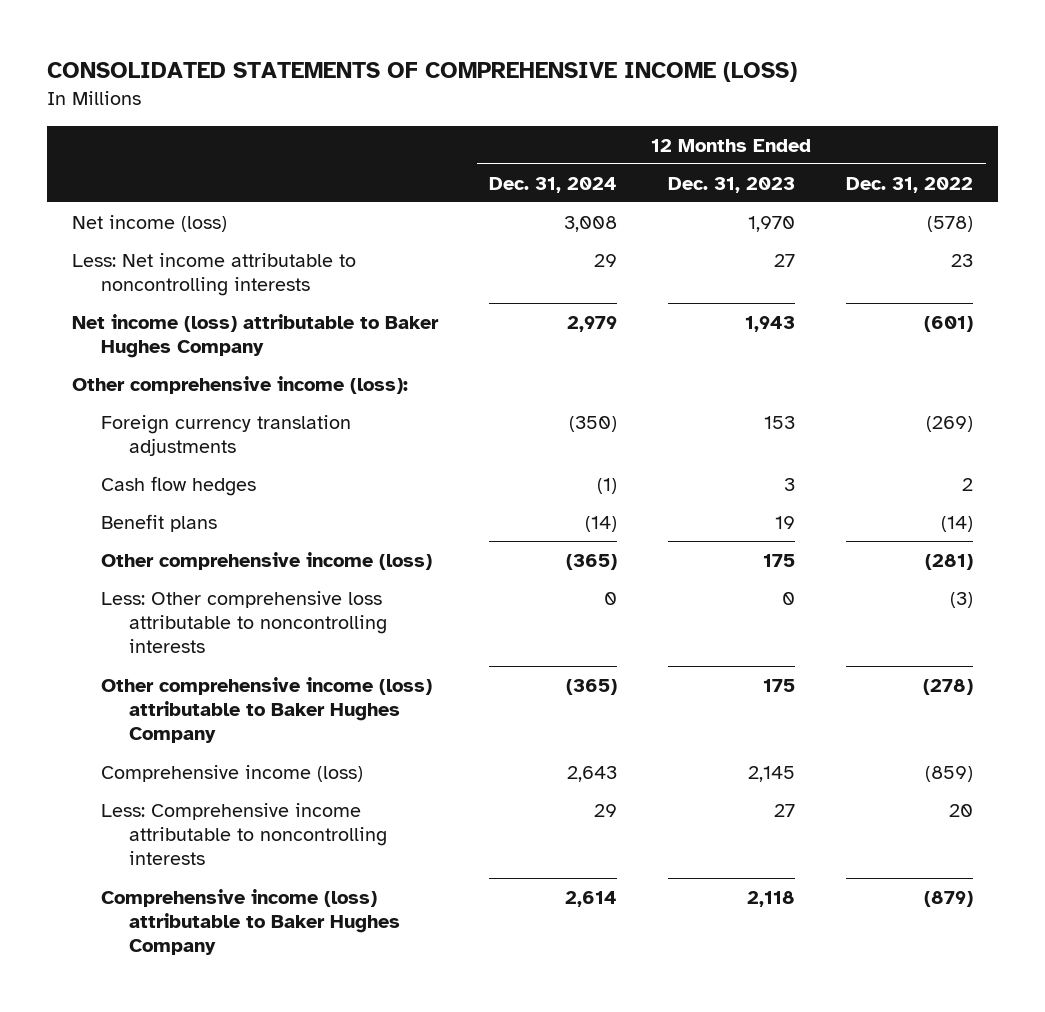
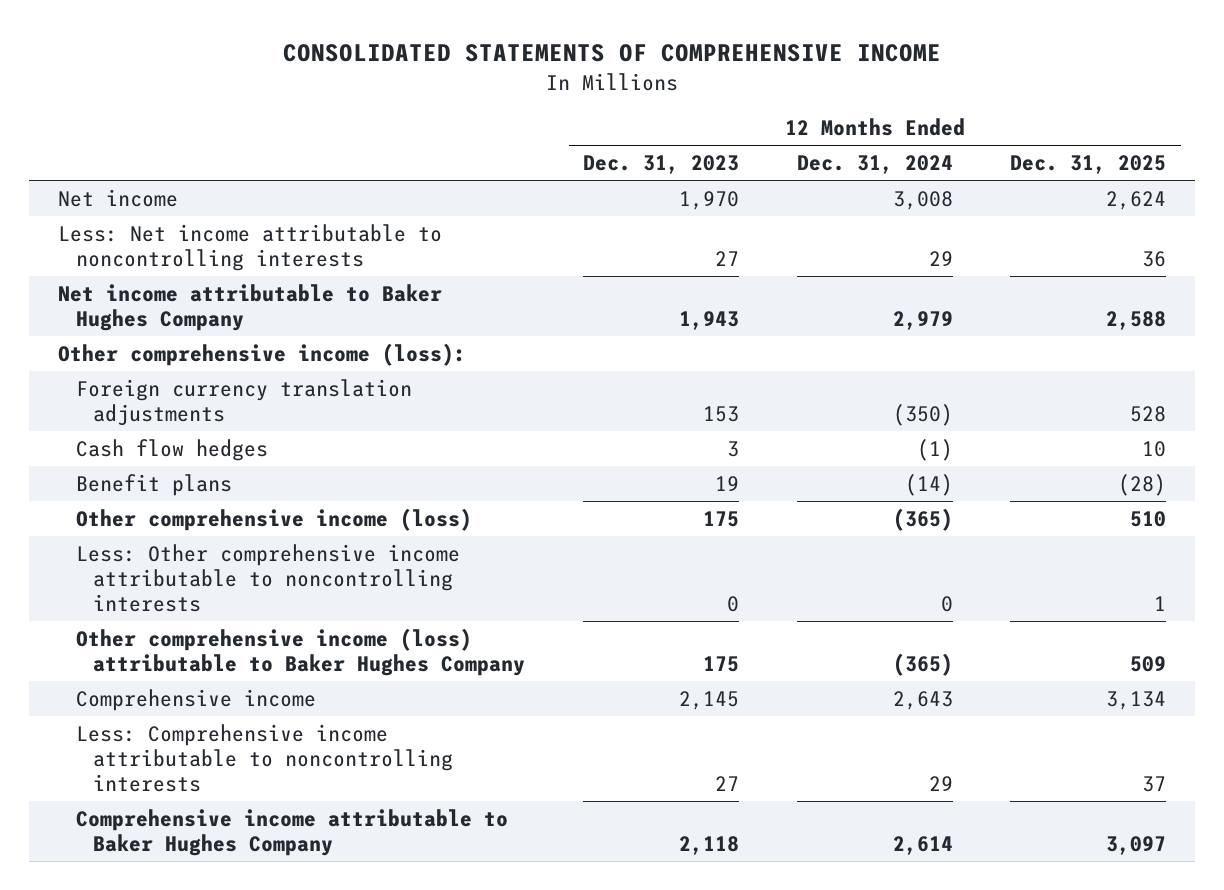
- CONSOLIDATED STATEMENTS OF COMPREHENSIVE INCOME (LOSS)
+ CONSOLIDATED STATEMENTS OF COMPREHENSIVE INCOME
- | 12 Months Ended Dec. 31, 2024 | 12 Months Ended Dec. 31, 2023 | 12 Months Ended Dec. 31, 2022
+ | 12 Months Ended Dec. 31, 2023 | 12 Months Ended Dec. 31, 2024 | 12 Months Ended Dec. 31, 2025
- Net income (loss) | 3,008 | 1,970 | (578)
+ Net income | 1,970 | 3,008 | 2,624
- Net income (loss) attributable to Baker Hughes Company | 2,979 | 1,943 | (601)
+ Net income attributable to Baker Hughes Company | 1,943 | 2,979 | 2,588
- Less: Other comprehensive loss attributable to noncontrolling interests | 0 | 0 | (3)
+ Less: Other comprehensive income attributable to noncontrolling interests | 0 | 0 | 1
- Comprehensive income (loss) | 2,643 | 2,145 | (859)
+ Comprehensive income | 2,145 | 2,643 | 3,134
- Comprehensive income (loss) attributable to Baker Hughes Company | 2,614 | 2,118 | (879)
+ Comprehensive income attributable to Baker Hughes Company | 2,118 | 2,614 | 3,097

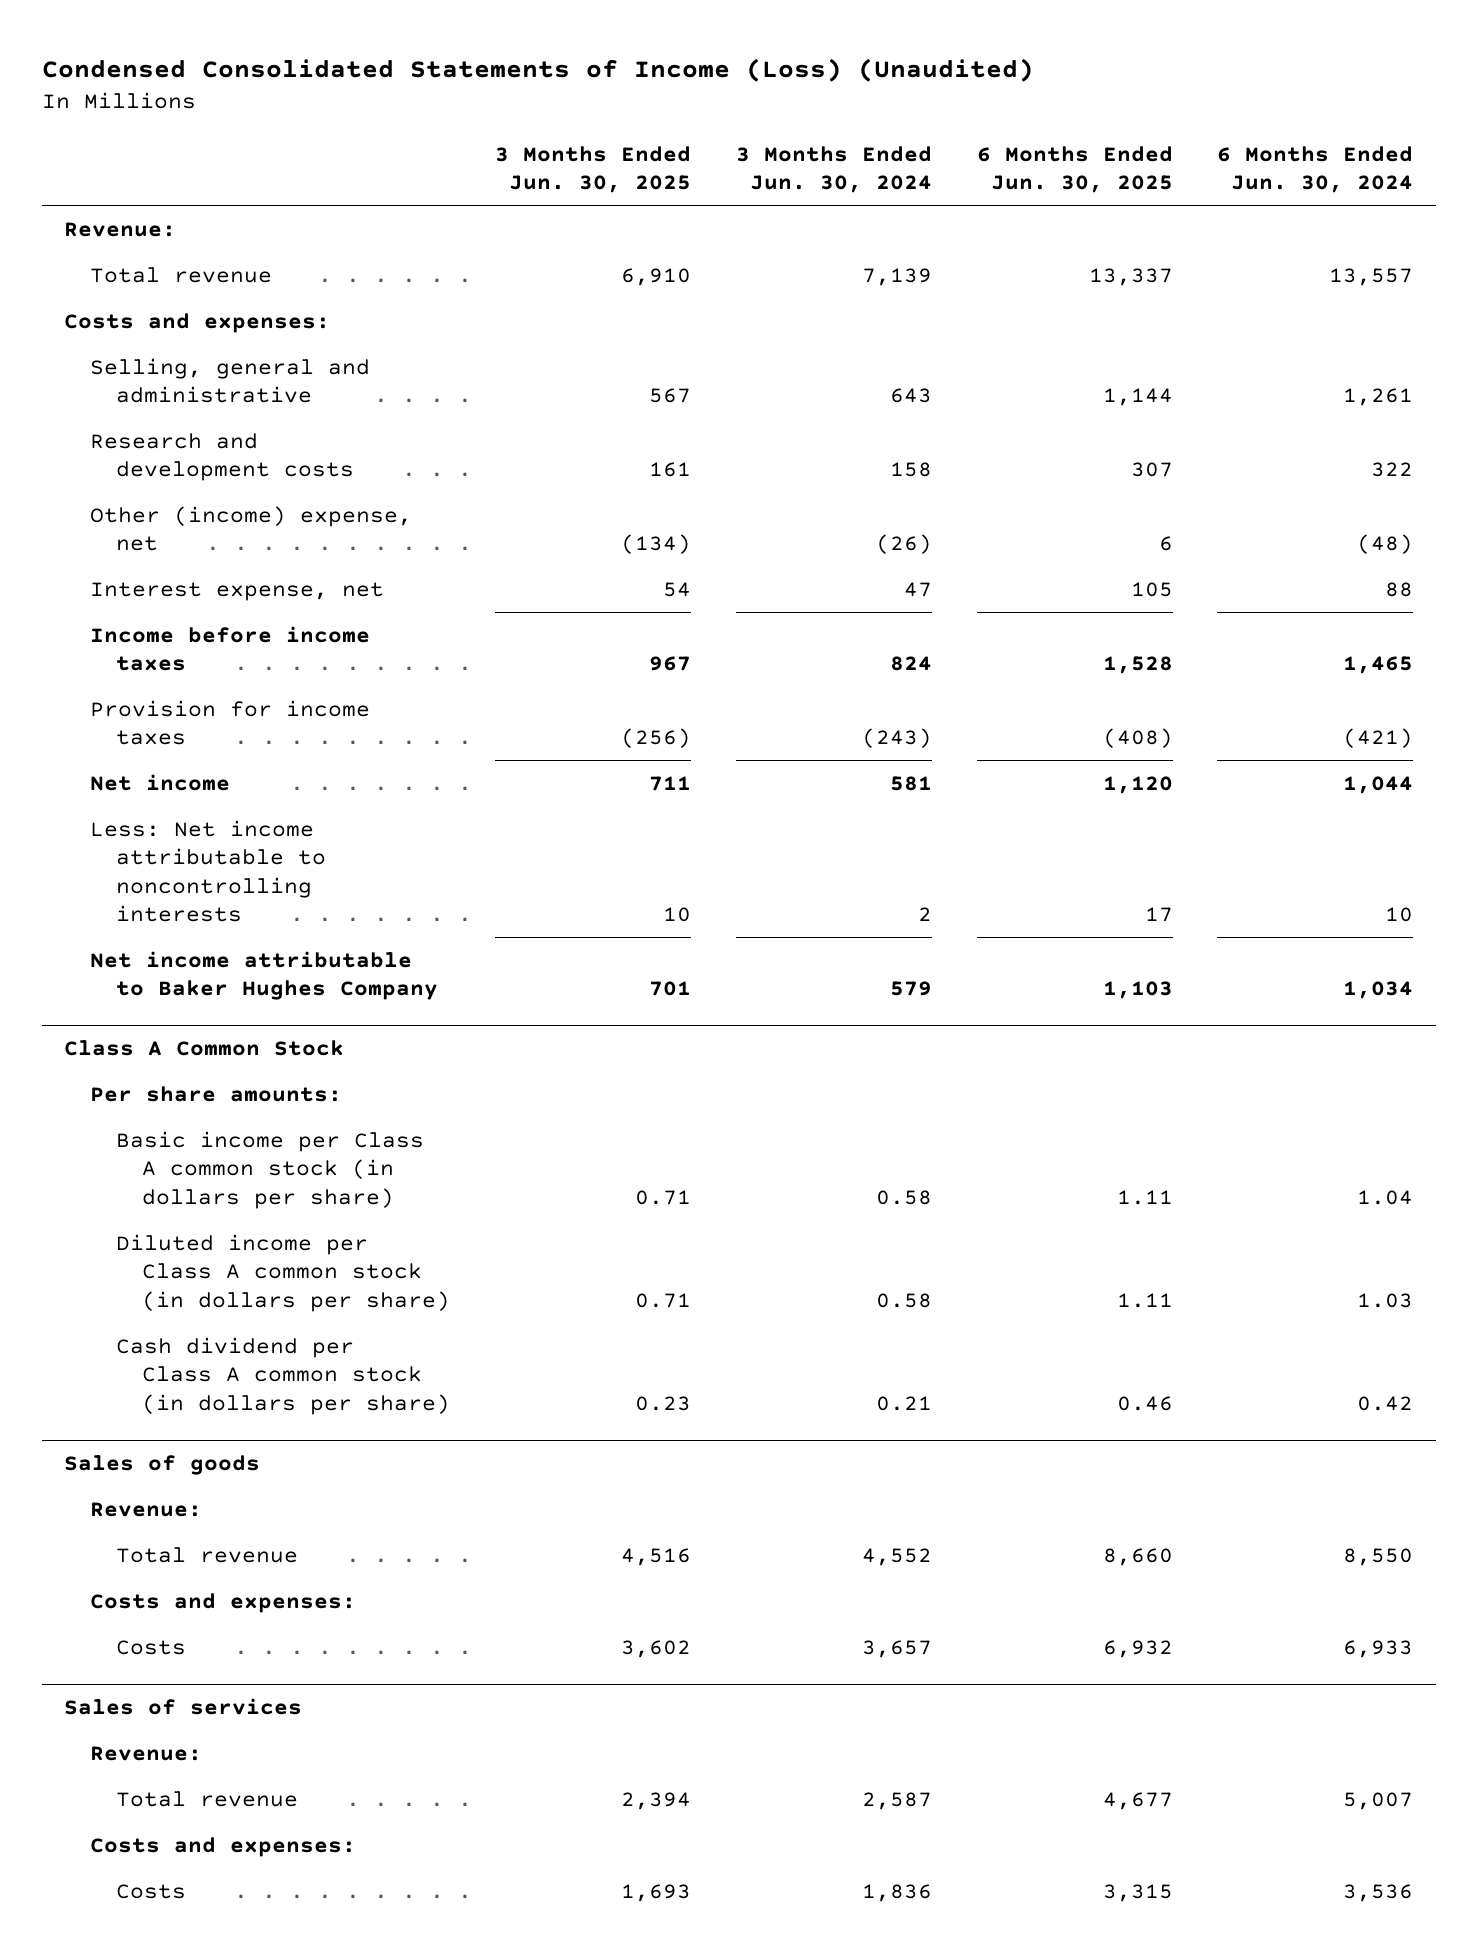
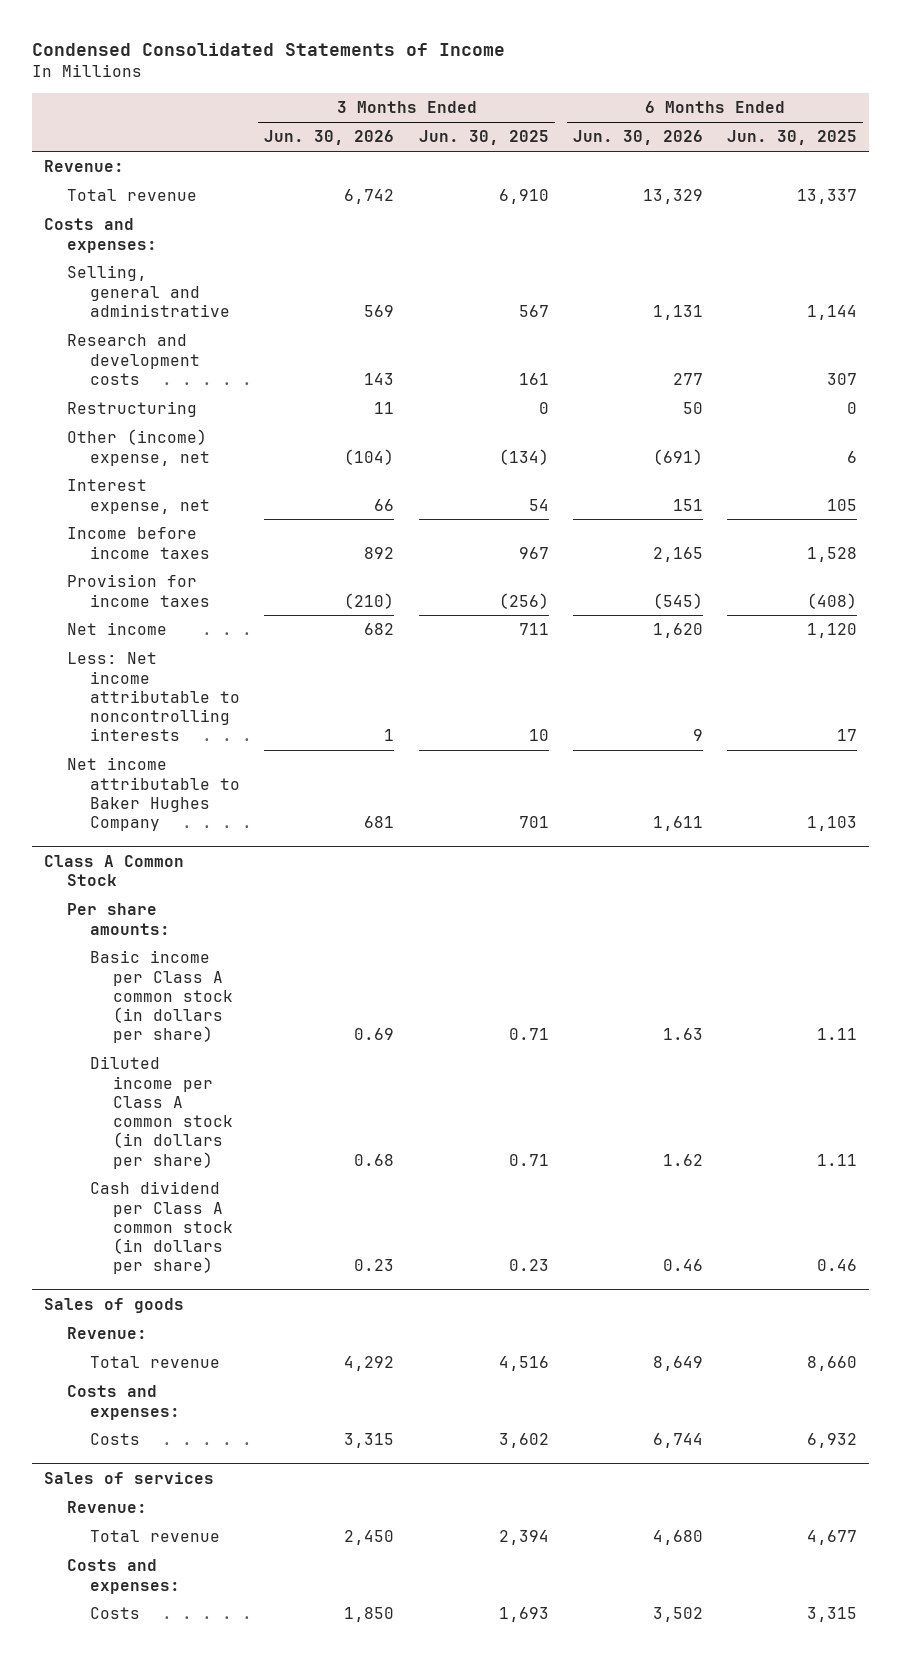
- Condensed Consolidated Statements of Income (Loss) (Unaudited)
+ Condensed Consolidated Statements of Income
- | 3 Months Ended Jun. 30, 2025 | 3 Months Ended Jun. 30, 2024 | 6 Months Ended Jun. 30, 2025 | 6 Months Ended Jun. 30, 2024
+ | 3 Months Ended Jun. 30, 2026 | 3 Months Ended Jun. 30, 2025 | 6 Months Ended Jun. 30, 2026 | 6 Months Ended Jun. 30, 2025
+ Restructuring | 11 | 0 | 50 | 0

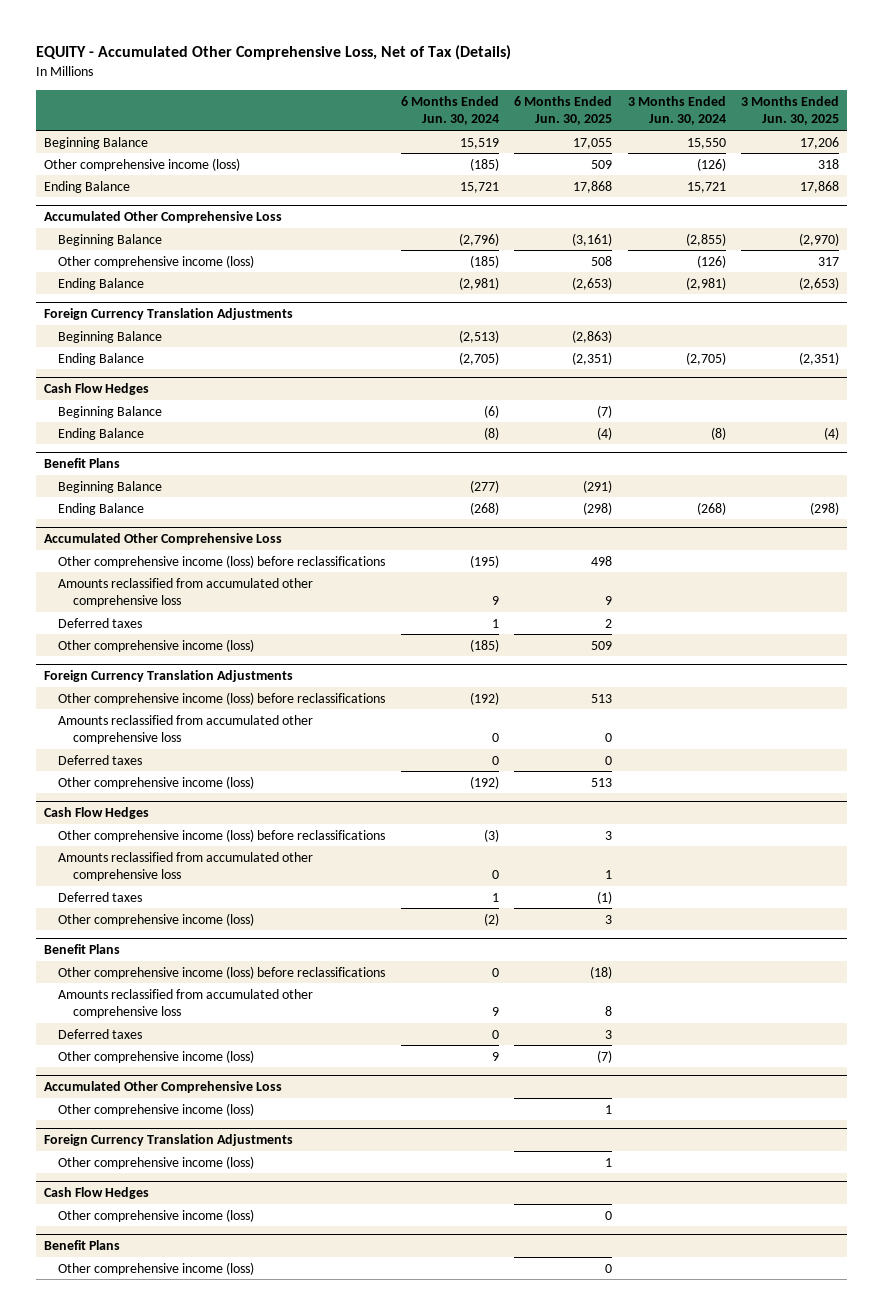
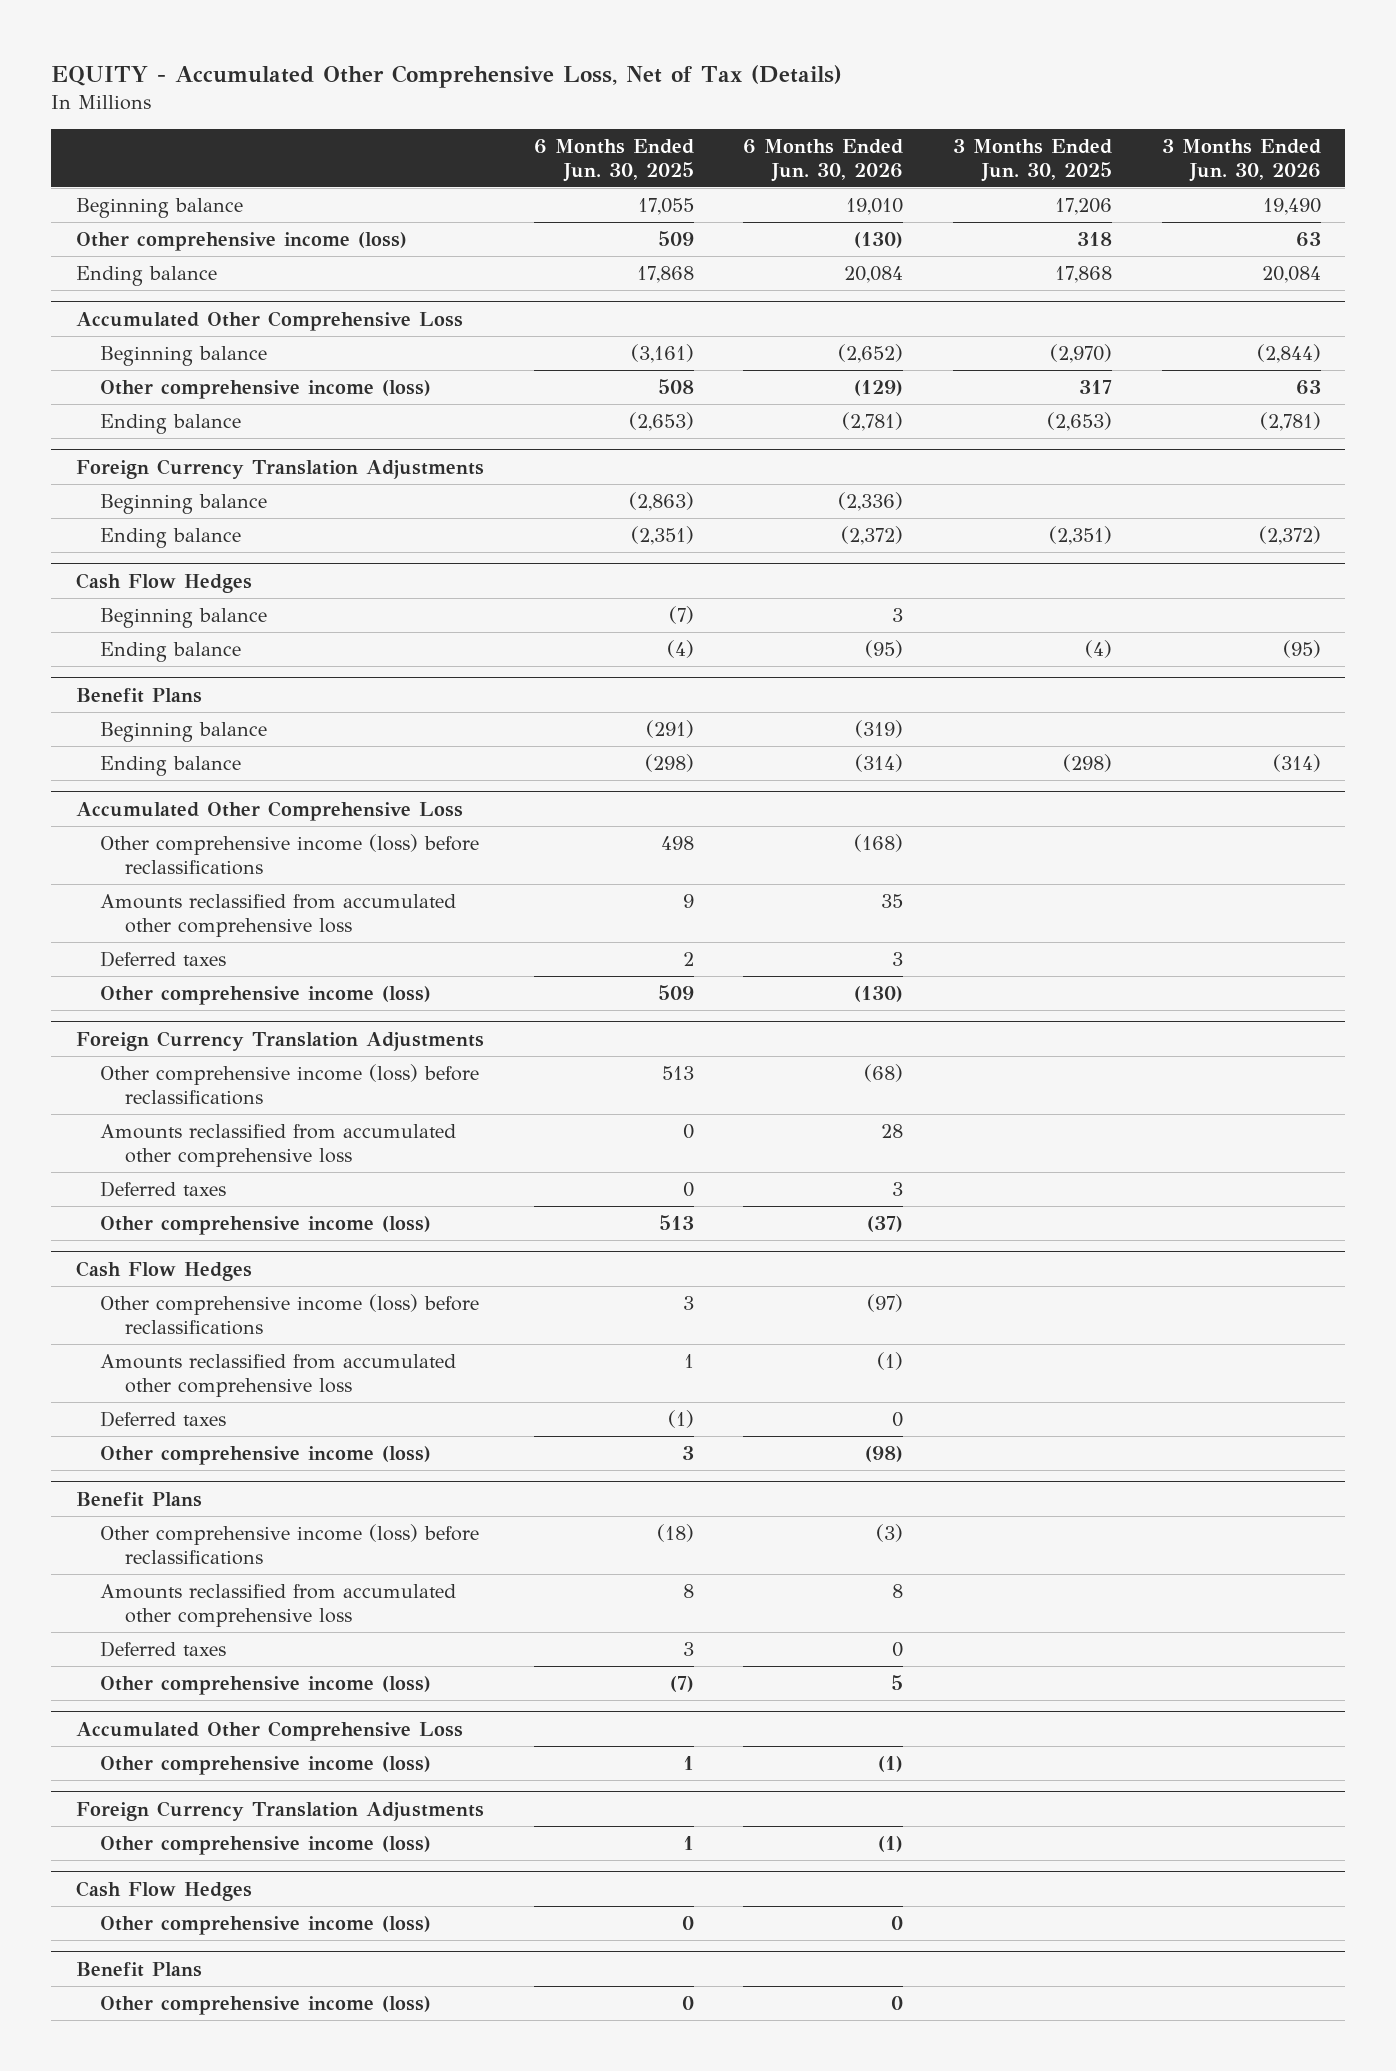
- | 6 Months Ended Jun. 30, 2024 | 6 Months Ended Jun. 30, 2025 | 3 Months Ended Jun. 30, 2024 | 3 Months Ended Jun. 30, 2025
+ | 6 Months Ended Jun. 30, 2025 | 6 Months Ended Jun. 30, 2026 | 3 Months Ended Jun. 30, 2025 | 3 Months Ended Jun. 30, 2026
- Beginning Balance | 15,519 | 17,055 | 15,550 | 17,206
+ Beginning balance | 17,055 | 19,010 | 17,206 | 19,490
- Ending Balance | 15,721 | 17,868 | 15,721 | 17,868
+ Ending balance | 17,868 | 20,084 | 17,868 | 20,084
@ Accumulated Other Comprehensive Loss
- Beginning Balance | (2,796) | (3,161) | (2,855) | (2,970)
+ Beginning balance | (3,161) | (2,652) | (2,970) | (2,844)
- Ending Balance | (2,981) | (2,653) | (2,981) | (2,653)
+ Ending balance | (2,653) | (2,781) | (2,653) | (2,781)
@ Foreign Currency Translation Adjustments
- Beginning Balance | (2,513) | (2,863) | |
- Ending Balance | (2,705) | (2,351) | (2,705) | (2,351)
+ Beginning balance | (2,863) | (2,336) | |
+ Ending balance | (2,351) | (2,372) | (2,351) | (2,372)
@ Cash Flow Hedges
- Beginning Balance | (6) | (7) | |
- Ending Balance | (8) | (4) | (8) | (4)
+ Beginning balance | (7) | 3 | |
+ Ending balance | (4) | (95) | (4) | (95)
@ Benefit Plans
- Beginning Balance | (277) | (291) | |
- Ending Balance | (268) | (298) | (268) | (298)
+ Beginning balance | (291) | (319) | |
+ Ending balance | (298) | (314) | (298) | (314)

